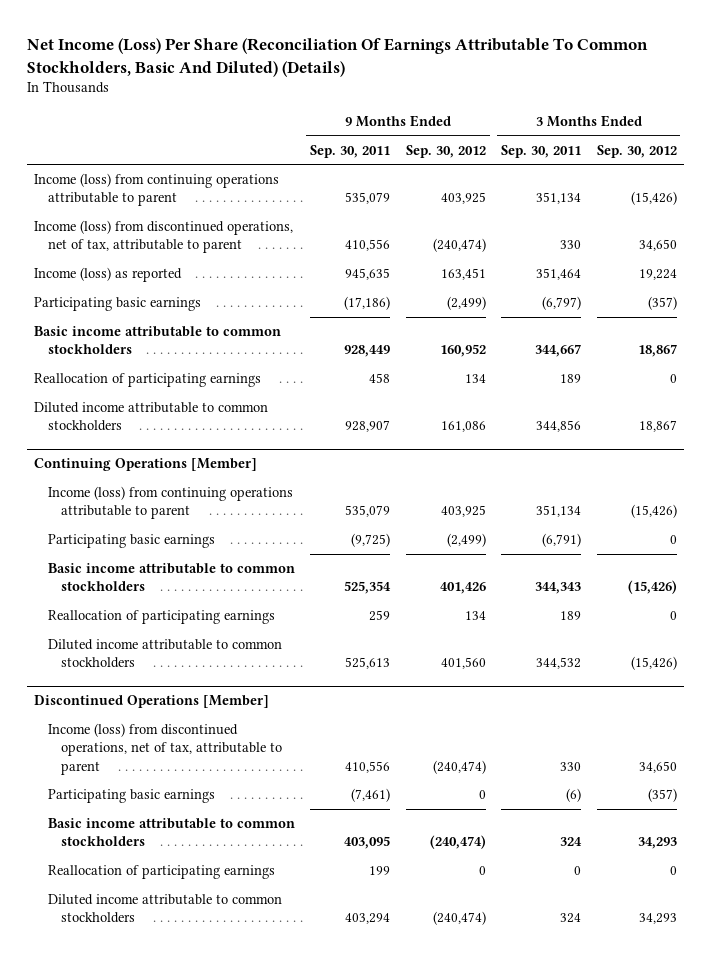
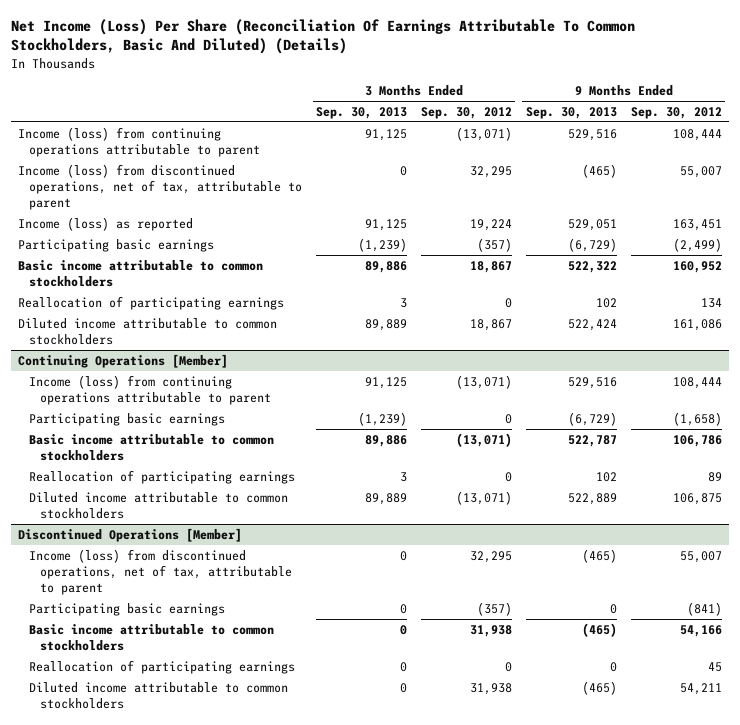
- | 9 Months Ended Sep. 30, 2011 | 9 Months Ended Sep. 30, 2012 | 3 Months Ended Sep. 30, 2011 | 3 Months Ended Sep. 30, 2012
+ | 3 Months Ended Sep. 30, 2013 | 3 Months Ended Sep. 30, 2012 | 9 Months Ended Sep. 30, 2013 | 9 Months Ended Sep. 30, 2012
- Income (loss) from continuing operations attributable to parent | 535,079 | 403,925 | 351,134 | (15,426)
- Income (loss) from discontinued operations, net of tax, attributable to parent | 410,556 | (240,474) | 330 | 34,650
+ Income (loss) from continuing operations attributable to parent | 91,125 | (13,071) | 529,516 | 108,444
+ Income (loss) from discontinued operations, net of tax, attributable to parent | 0 | 32,295 | (465) | 55,007
@ Continuing Operations [Member]
- Income (loss) from continuing operations attributable to parent | 535,079 | 403,925 | 351,134 | (15,426)
- Participating basic earnings | (9,725) | (2,499) | (6,791) | 0
- Basic income attributable to common stockholders | 525,354 | 401,426 | 344,343 | (15,426)
- Reallocation of participating earnings | 259 | 134 | 189 | 0
- Diluted income attributable to common stockholders | 525,613 | 401,560 | 344,532 | (15,426)
+ Income (loss) from continuing operations attributable to parent | 91,125 | (13,071) | 529,516 | 108,444
+ Participating basic earnings | (1,239) | 0 | (6,729) | (1,658)
+ Basic income attributable to common stockholders | 89,886 | (13,071) | 522,787 | 106,786
+ Reallocation of participating earnings | 3 | 0 | 102 | 89
+ Diluted income attributable to common stockholders | 89,889 | (13,071) | 522,889 | 106,875
@ Discontinued Operations [Member]
- Income (loss) from discontinued operations, net of tax, attributable to parent | 410,556 | (240,474) | 330 | 34,650
- Participating basic earnings | (7,461) | 0 | (6) | (357)
- Basic income attributable to common stockholders | 403,095 | (240,474) | 324 | 34,293
- Reallocation of participating earnings | 199 | 0 | 0 | 0
- Diluted income attributable to common stockholders | 403,294 | (240,474) | 324 | 34,293
+ Income (loss) from discontinued operations, net of tax, attributable to parent | 0 | 32,295 | (465) | 55,007
+ Participating basic earnings | 0 | (357) | 0 | (841)
+ Basic income attributable to common stockholders | 0 | 31,938 | (465) | 54,166
+ Reallocation of participating earnings | 0 | 0 | 0 | 45
+ Diluted income attributable to common stockholders | 0 | 31,938 | (465) | 54,211

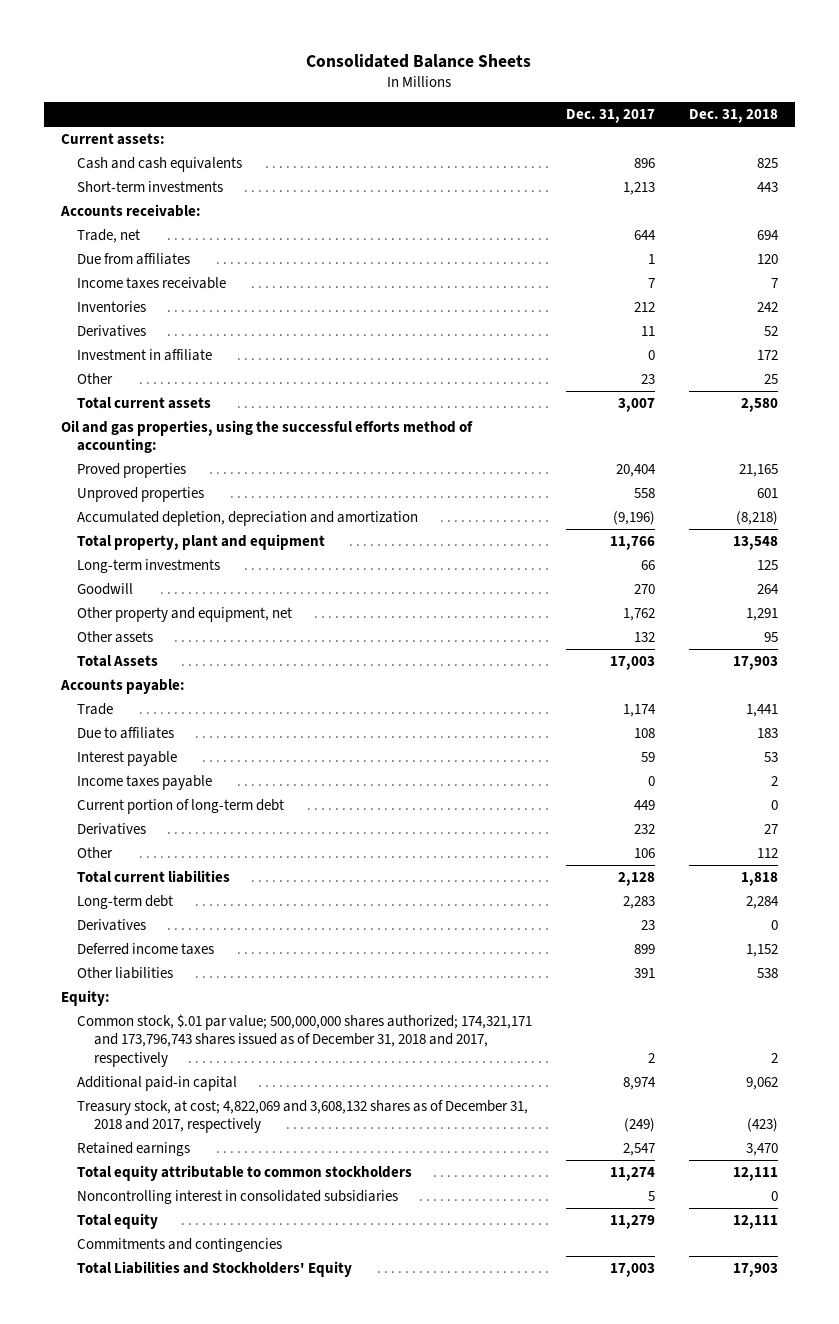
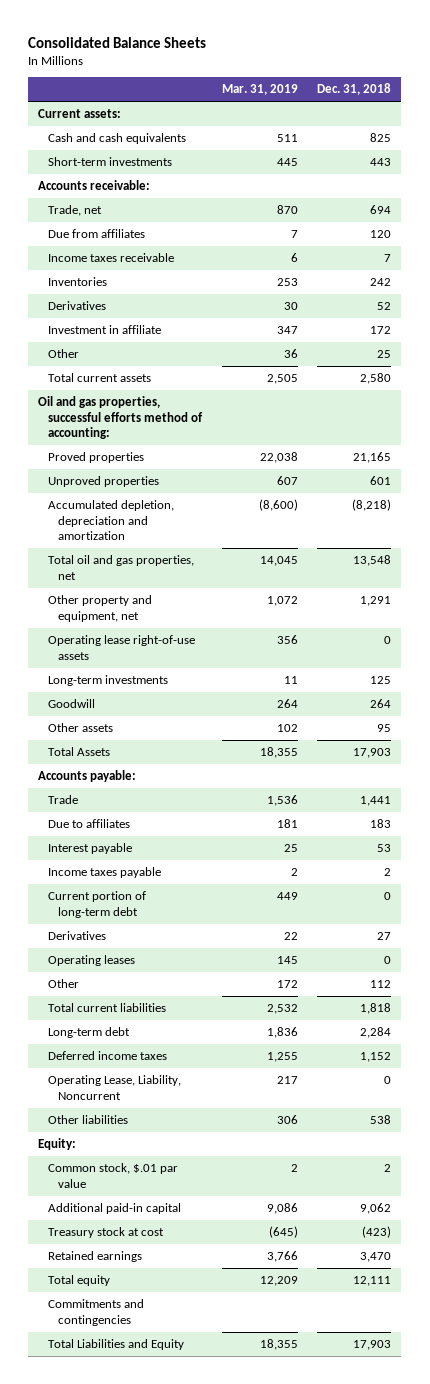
- | Dec. 31, 2017 | Dec. 31, 2018
+ | Mar. 31, 2019 | Dec. 31, 2018
- Oil and gas properties, using the successful efforts method of accounting:
+ Oil and gas properties, successful efforts method of accounting:
- Total property, plant and equipment | 11,766 | 13,548
+ Total oil and gas properties, net | 14,045 | 13,548
moved up: Other property and equipment, net | 1,072 | 1,291
+ Operating lease right-of-use assets | 356 | 0
+ Operating leases | 145 | 0
- Derivatives | 23 | 0
+ Operating Lease, Liability, Noncurrent | 217 | 0
- Common stock, $.01 par value; 500,000,000 shares authorized; 174,321,171 and 173,796,743 shares issued as of December 31, 2018 and 2017, respectively | 2 | 2
+ Common stock, $.01 par value | 2 | 2
- Treasury stock, at cost; 4,822,069 and 3,608,132 shares as of December 31, 2018 and 2017, respectively | (249) | (423)
+ Treasury stock at cost | (645) | (423)
- Total equity attributable to common stockholders | 11,274 | 12,111
- Noncontrolling interest in consolidated subsidiaries | 5 | 0
- Total Liabilities and Stockholders' Equity | 17,003 | 17,903
+ Total Liabilities and Equity | 18,355 | 17,903

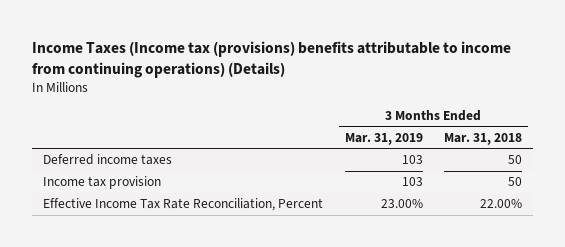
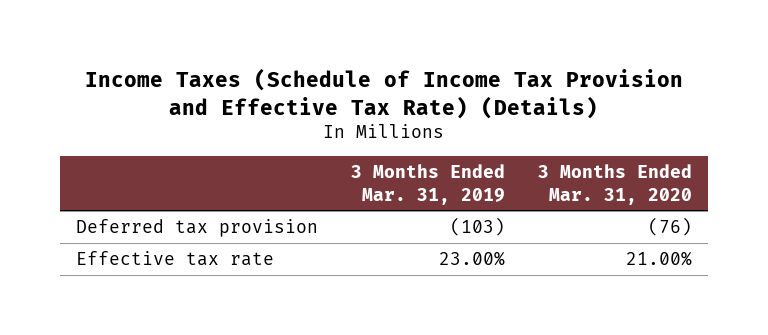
- Income Taxes (Income tax (provisions) benefits attributable to income from continuing operations) (Details)
+ Income Taxes (Schedule of Income Tax Provision and Effective Tax Rate) (Details)
- | 3 Months Ended Mar. 31, 2019 | 3 Months Ended Mar. 31, 2018
+ | 3 Months Ended Mar. 31, 2019 | 3 Months Ended Mar. 31, 2020
- Deferred income taxes | 103 | 50
- Income tax provision | 103 | 50
- Effective Income Tax Rate Reconciliation, Percent | 23.00% | 22.00%
+ Deferred tax provision | (103) | (76)
+ Effective tax rate | 23.00% | 21.00%

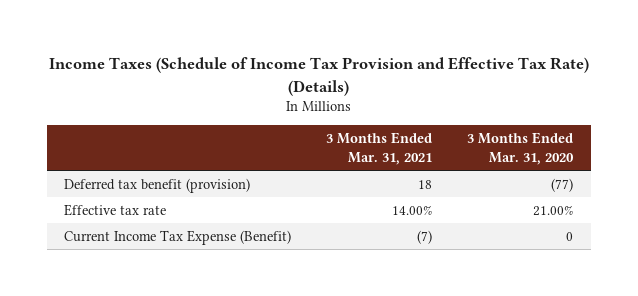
- | 3 Months Ended Mar. 31, 2019 | 3 Months Ended Mar. 31, 2020
+ | 3 Months Ended Mar. 31, 2021 | 3 Months Ended Mar. 31, 2020
- Deferred tax provision | (103) | (76)
+ Deferred tax benefit (provision) | 18 | (77)
+ Current Income Tax Expense (Benefit) | (7) | 0

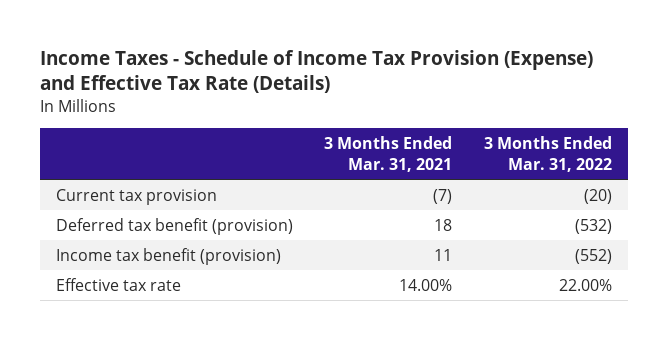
- Income Taxes (Schedule of Income Tax Provision and Effective Tax Rate) (Details)
+ Income Taxes - Schedule of Income Tax Provision (Expense) and Effective Tax Rate (Details)
- | 3 Months Ended Mar. 31, 2021 | 3 Months Ended Mar. 31, 2020
+ | 3 Months Ended Mar. 31, 2021 | 3 Months Ended Mar. 31, 2022
+ Current tax provision | (7) | (20)
+ Income tax benefit (provision) | 11 | (552)
- Current Income Tax Expense (Benefit) | (7) | 0

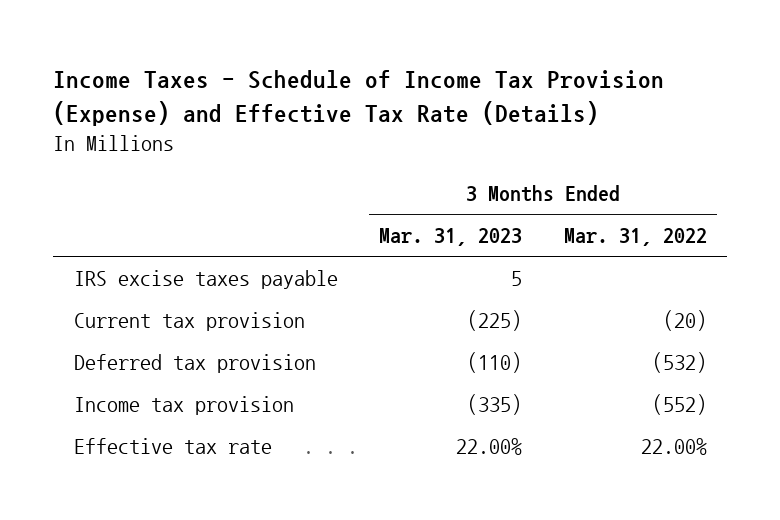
- | 3 Months Ended Mar. 31, 2021 | 3 Months Ended Mar. 31, 2022
+ | 3 Months Ended Mar. 31, 2023 | 3 Months Ended Mar. 31, 2022
+ IRS excise taxes payable | 5 |
- Deferred tax benefit (provision) | 18 | (532)
- Income tax benefit (provision) | 11 | (552)
+ Deferred tax provision | (110) | (532)
+ Income tax provision | (335) | (552)

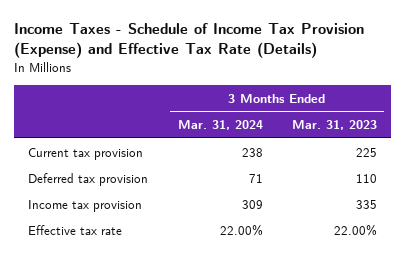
- | 3 Months Ended Mar. 31, 2023 | 3 Months Ended Mar. 31, 2022
+ | 3 Months Ended Mar. 31, 2024 | 3 Months Ended Mar. 31, 2023
- IRS excise taxes payable | 5 |
- Current tax provision | (225) | (20)
- Deferred tax provision | (110) | (532)
- Income tax provision | (335) | (552)
+ Current tax provision | 238 | 225
+ Deferred tax provision | 71 | 110
+ Income tax provision | 309 | 335

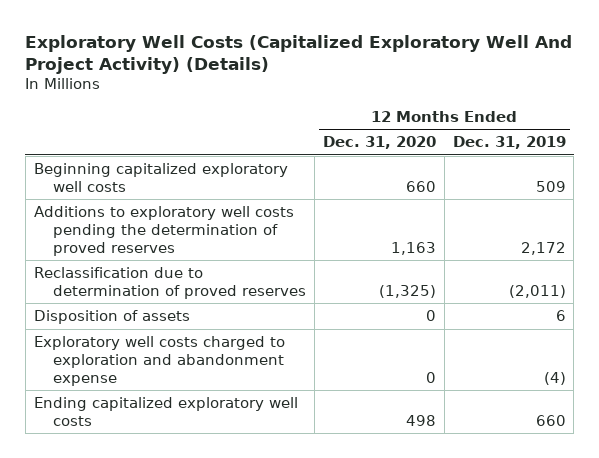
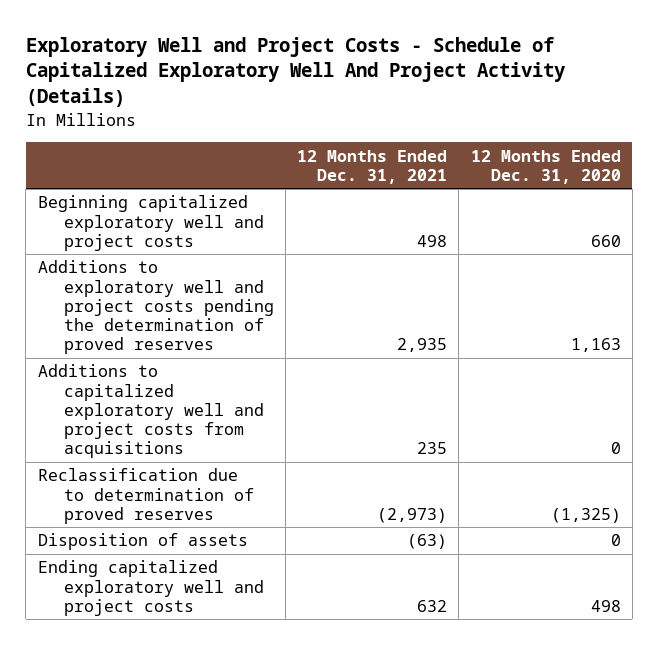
- Exploratory Well Costs (Capitalized Exploratory Well And Project Activity) (Details)
+ Exploratory Well and Project Costs - Schedule of Capitalized Exploratory Well And Project Activity (Details)
- | 12 Months Ended Dec. 31, 2020 | 12 Months Ended Dec. 31, 2019
+ | 12 Months Ended Dec. 31, 2021 | 12 Months Ended Dec. 31, 2020
- Beginning capitalized exploratory well costs | 660 | 509
- Additions to exploratory well costs pending the determination of proved reserves | 1,163 | 2,172
+ Beginning capitalized exploratory well and project costs | 498 | 660
+ Additions to exploratory well and project costs pending the determination of proved reserves | 2,935 | 1,163
+ Additions to capitalized exploratory well and project costs from acquisitions | 235 | 0
- Exploratory well costs charged to exploration and abandonment expense | 0 | (4)
- Ending capitalized exploratory well costs | 498 | 660
+ Ending capitalized exploratory well and project costs | 632 | 498

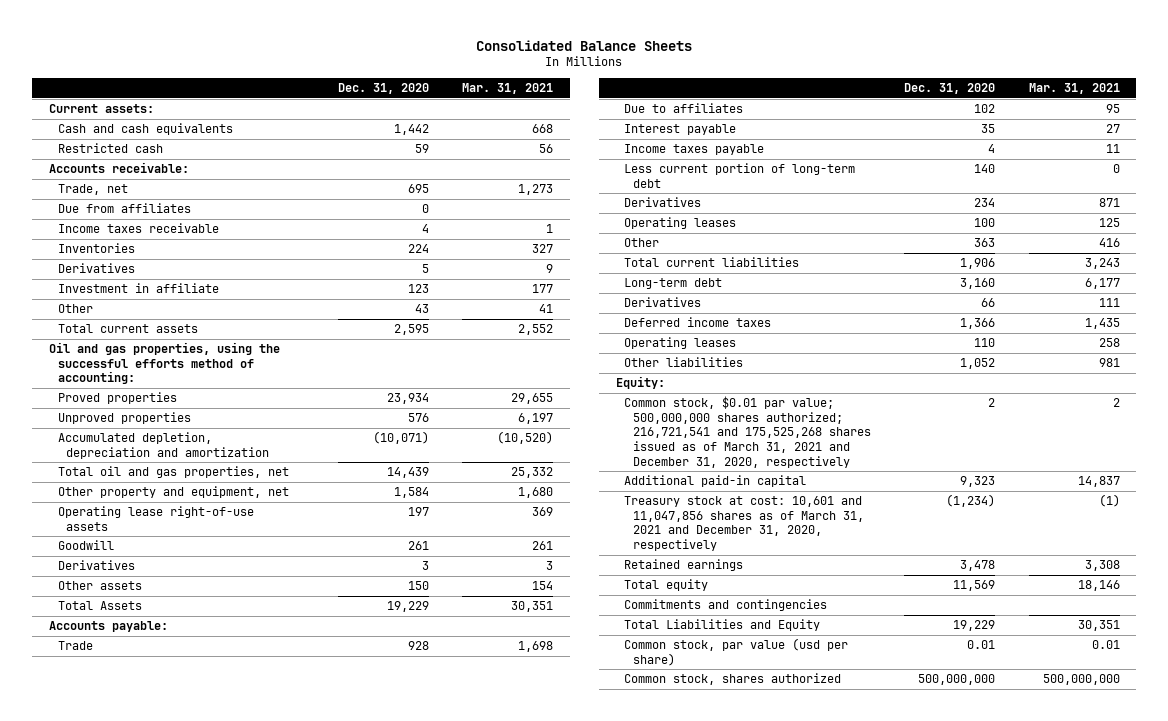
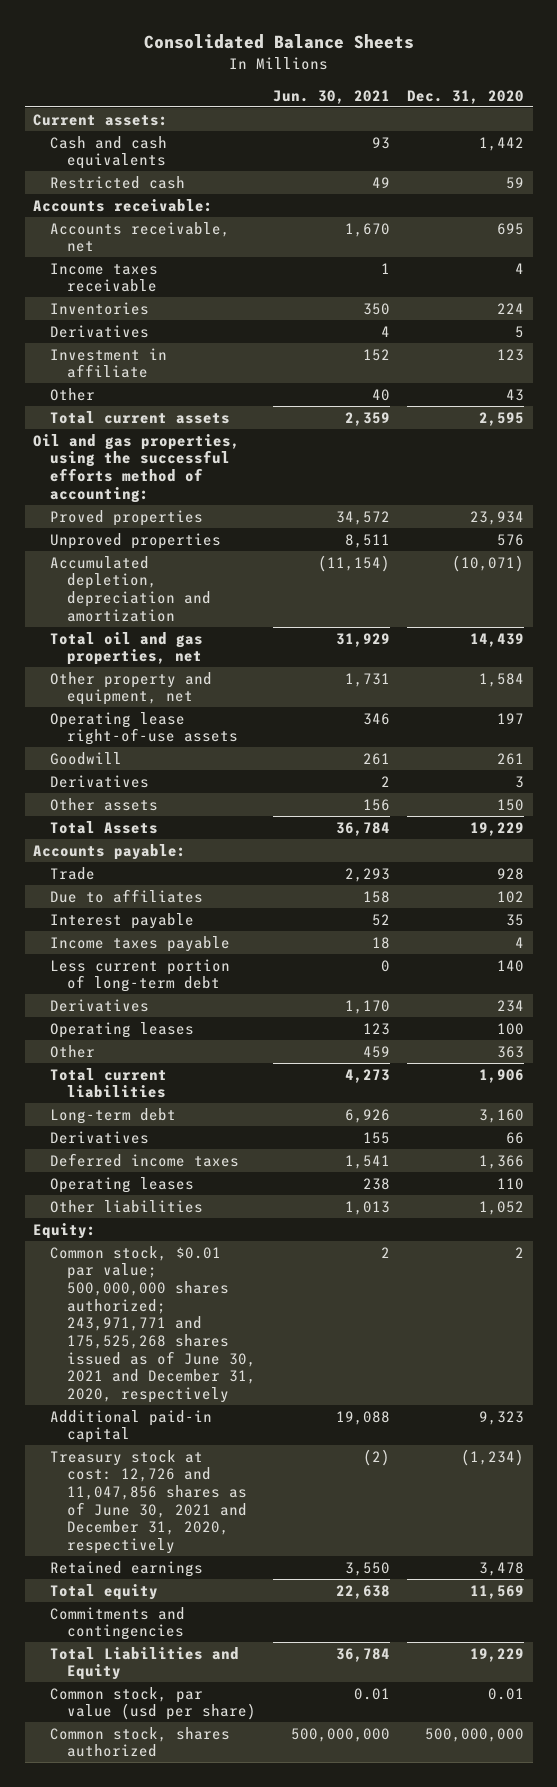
- | Dec. 31, 2020 | Mar. 31, 2021
+ | Jun. 30, 2021 | Dec. 31, 2020
- Trade, net | 695 | 1,273
- Due from affiliates | 0 |
+ Accounts receivable, net | 1,670 | 695
- Common stock, $0.01 par value; 500,000,000 shares authorized; 216,721,541 and 175,525,268 shares issued as of March 31, 2021 and December 31, 2020, respectively | 2 | 2
+ Common stock, $0.01 par value; 500,000,000 shares authorized; 243,971,771 and 175,525,268 shares issued as of June 30, 2021 and December 31, 2020, respectively | 2 | 2
- Treasury stock at cost: 10,601 and 11,047,856 shares as of March 31, 2021 and December 31, 2020, respectively | (1,234) | (1)
+ Treasury stock at cost: 12,726 and 11,047,856 shares as of June 30, 2021 and December 31, 2020, respectively | (2) | (1,234)

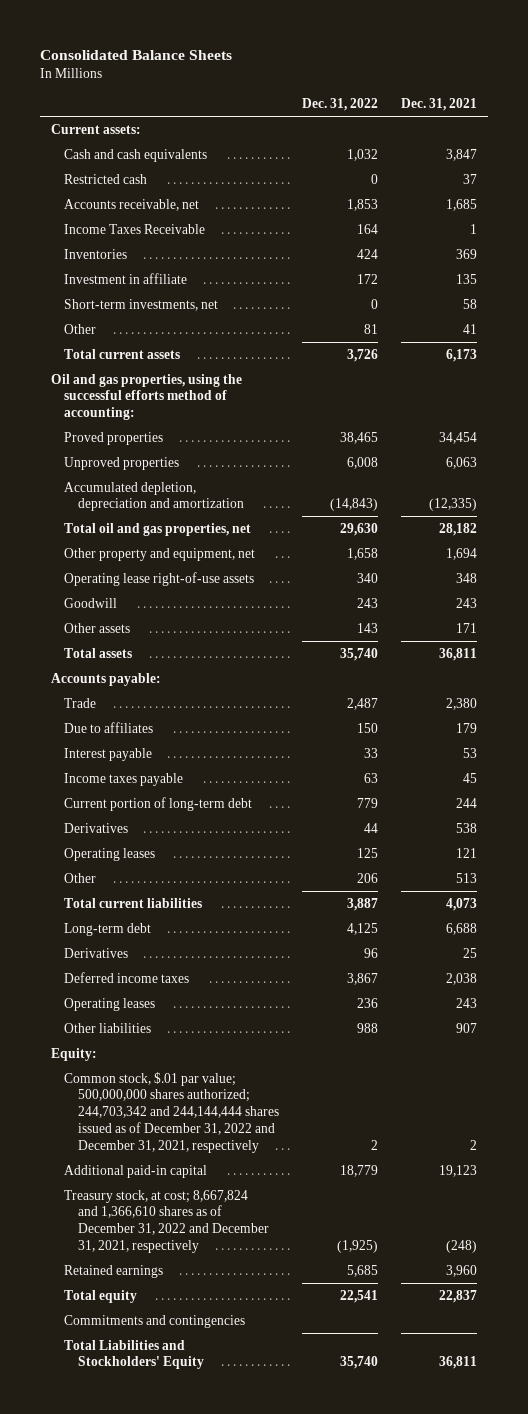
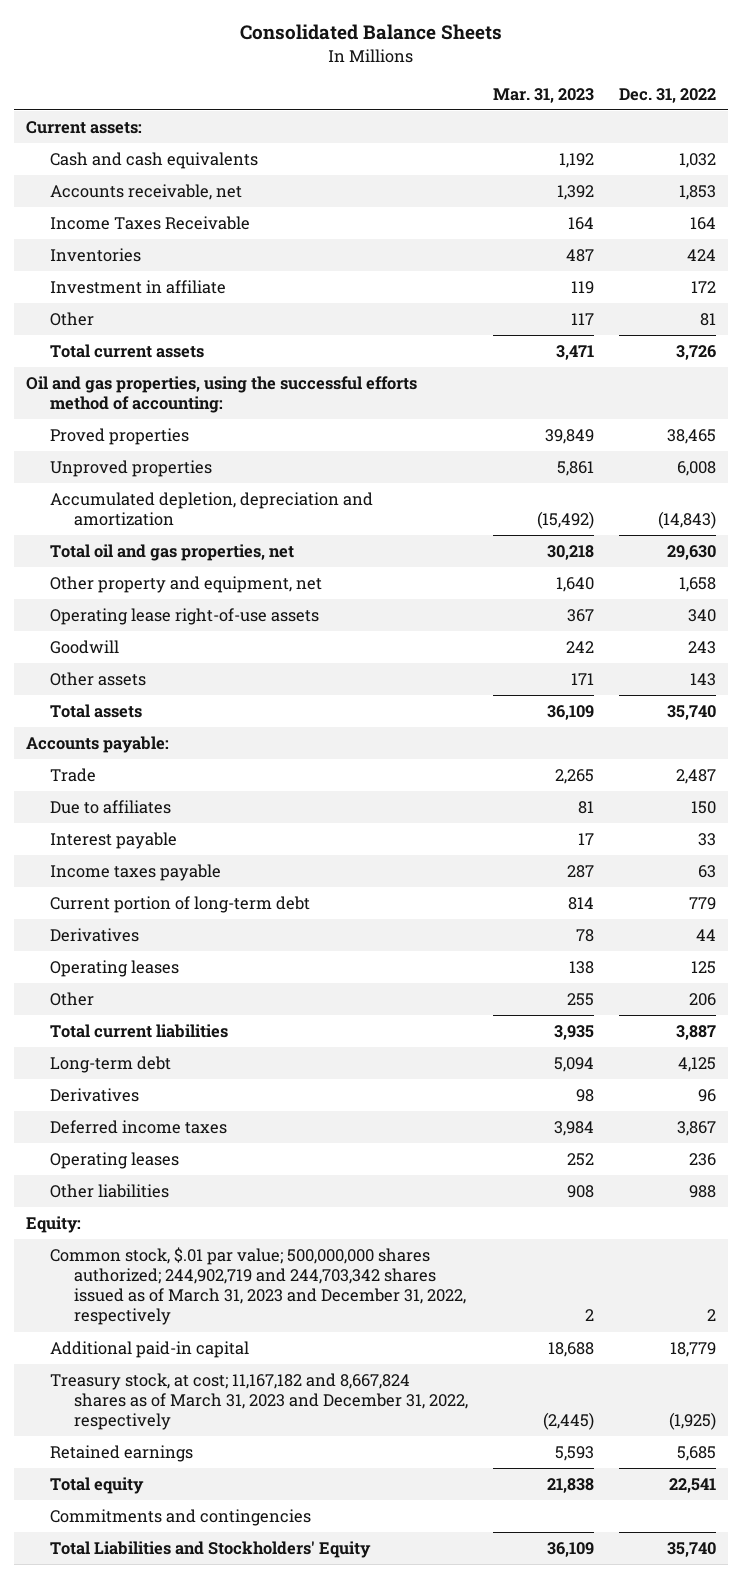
- | Dec. 31, 2022 | Dec. 31, 2021
+ | Mar. 31, 2023 | Dec. 31, 2022
- Restricted cash | 0 | 37
- Short-term investments, net | 0 | 58
- Common stock, $.01 par value; 500,000,000 shares authorized; 244,703,342 and 244,144,444 shares issued as of December 31, 2022 and December 31, 2021, respectively | 2 | 2
+ Common stock, $.01 par value; 500,000,000 shares authorized; 244,902,719 and 244,703,342 shares issued as of March 31, 2023 and December 31, 2022, respectively | 2 | 2
- Treasury stock, at cost; 8,667,824 and 1,366,610 shares as of December 31, 2022 and December 31, 2021, respectively | (1,925) | (248)
+ Treasury stock, at cost; 11,167,182 and 8,667,824 shares as of March 31, 2023 and December 31, 2022, respectively | (2,445) | (1,925)

